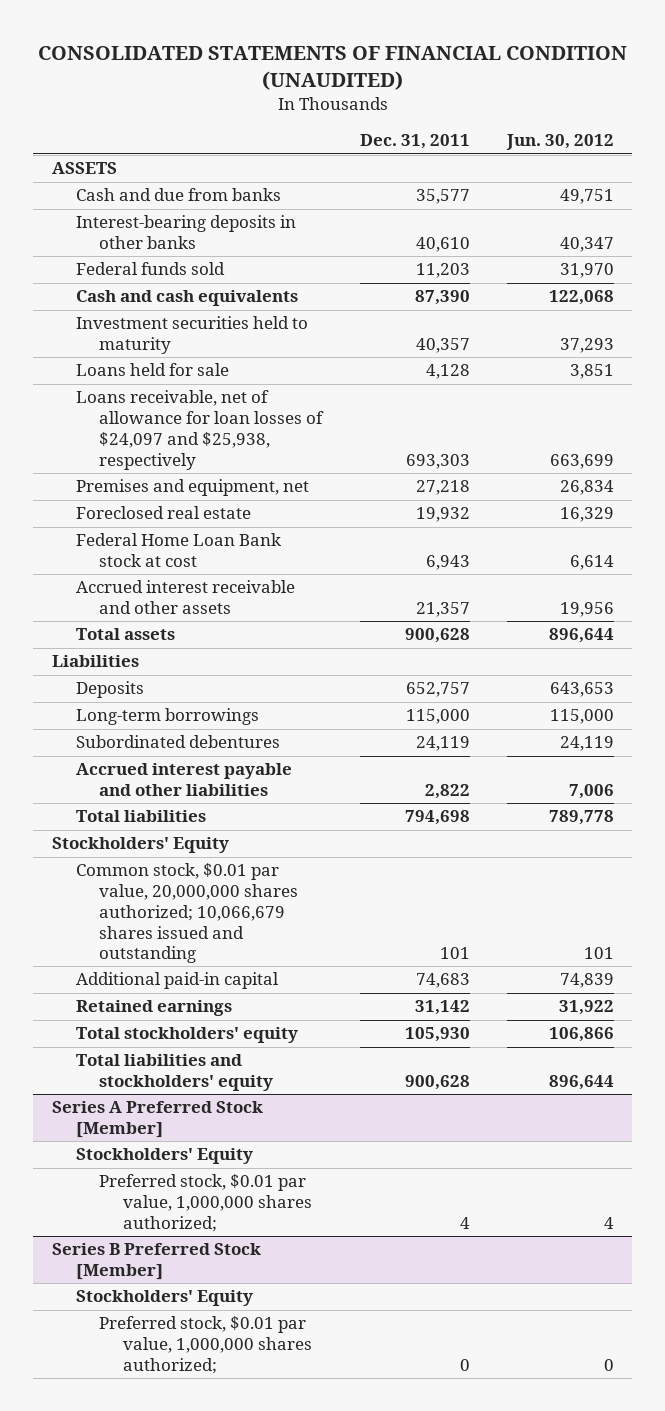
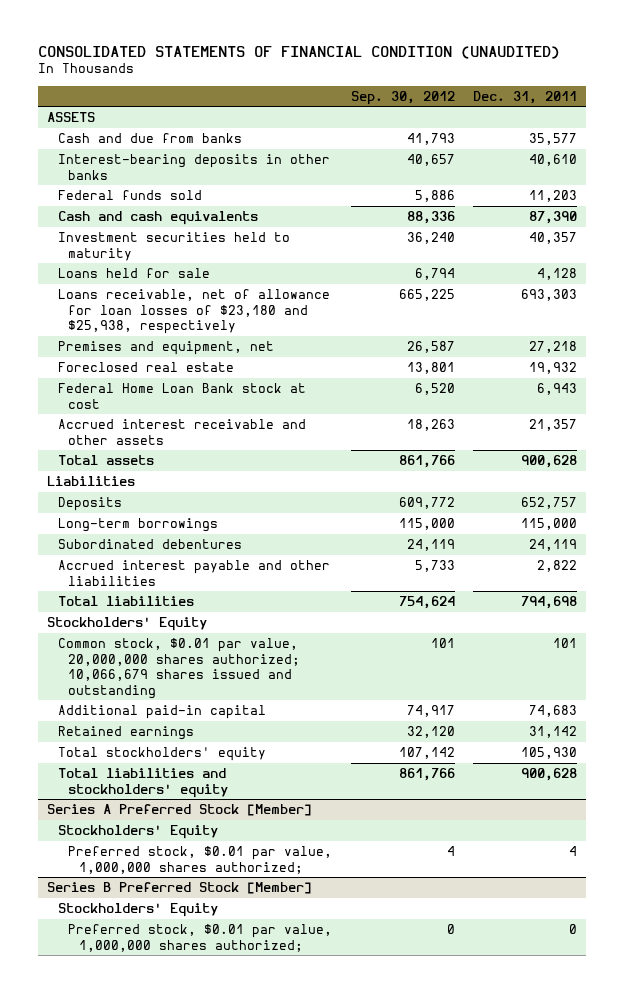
- | Dec. 31, 2011 | Jun. 30, 2012
+ | Sep. 30, 2012 | Dec. 31, 2011
- Loans receivable, net of allowance for loan losses of $24,097 and $25,938, respectively | 693,303 | 663,699
+ Loans receivable, net of allowance for loan losses of $23,180 and $25,938, respectively | 665,225 | 693,303

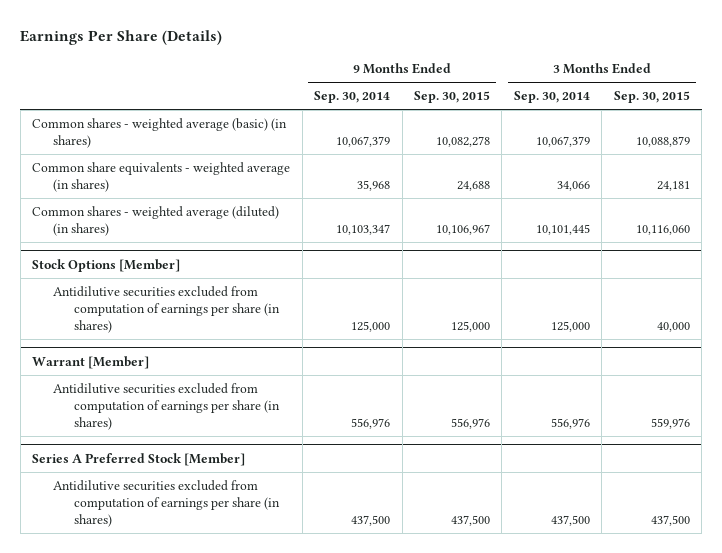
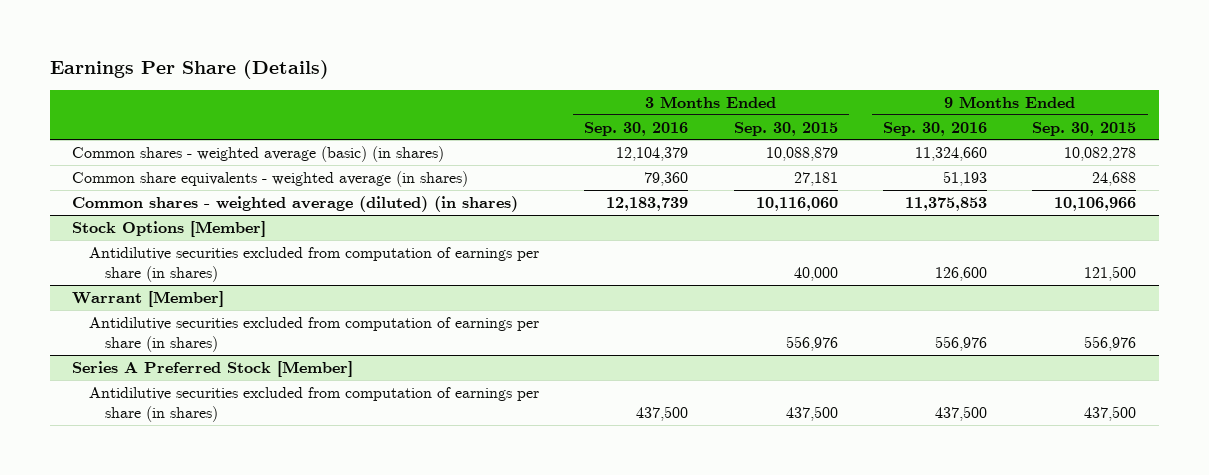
- | 9 Months Ended Sep. 30, 2014 | 9 Months Ended Sep. 30, 2015 | 3 Months Ended Sep. 30, 2014 | 3 Months Ended Sep. 30, 2015
+ | 3 Months Ended Sep. 30, 2016 | 3 Months Ended Sep. 30, 2015 | 9 Months Ended Sep. 30, 2016 | 9 Months Ended Sep. 30, 2015
- Common share equivalents - weighted average (in shares) | 35,968 | 24,688 | 34,066 | 24,181
- Common shares - weighted average (diluted) (in shares) | 10,103,347 | 10,106,967 | 10,101,445 | 10,116,060
+ Common share equivalents - weighted average (in shares) | 79,360 | 27,181 | 51,193 | 24,688
+ Common shares - weighted average (diluted) (in shares) | 12,183,739 | 10,116,060 | 11,375,853 | 10,106,966
@ Stock Options [Member]
- Antidilutive securities excluded from computation of earnings per share (in shares) | 125,000 | 125,000 | 125,000 | 40,000
+ Antidilutive securities excluded from computation of earnings per share (in shares) | | 40,000 | 126,600 | 121,500
@ Warrant [Member]
- Antidilutive securities excluded from computation of earnings per share (in shares) | 556,976 | 556,976 | 556,976 | 559,976
+ Antidilutive securities excluded from computation of earnings per share (in shares) | | 556,976 | 556,976 | 556,976

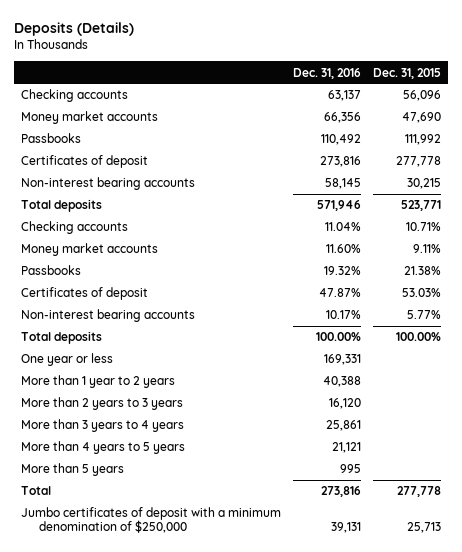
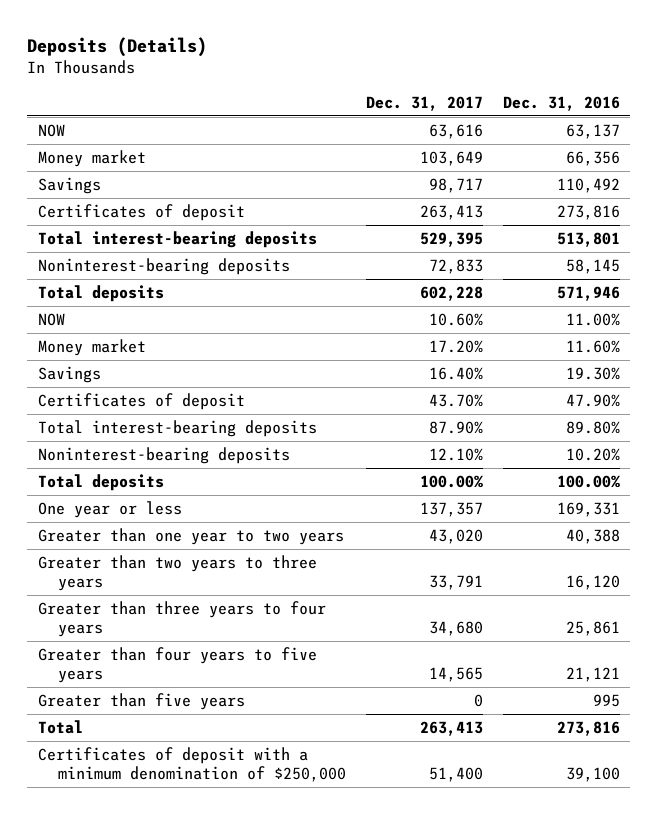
- | Dec. 31, 2016 | Dec. 31, 2015
+ | Dec. 31, 2017 | Dec. 31, 2016
- Checking accounts | 63,137 | 56,096
- Money market accounts | 66,356 | 47,690
- Passbooks | 110,492 | 111,992
+ NOW | 63,616 | 63,137
+ Money market | 103,649 | 66,356
+ Savings | 98,717 | 110,492
- Non-interest bearing accounts | 58,145 | 30,215
+ Total interest-bearing deposits | 529,395 | 513,801
+ Noninterest-bearing deposits | 72,833 | 58,145
- Checking accounts | 11.04% | 10.71%
- Money market accounts | 11.60% | 9.11%
- Passbooks | 19.32% | 21.38%
- Certificates of deposit | 47.87% | 53.03%
- Non-interest bearing accounts | 10.17% | 5.77%
+ NOW | 10.60% | 11.00%
+ Money market | 17.20% | 11.60%
+ Savings | 16.40% | 19.30%
+ Certificates of deposit | 43.70% | 47.90%
+ Total interest-bearing deposits | 87.90% | 89.80%
+ Noninterest-bearing deposits | 12.10% | 10.20%
- More than 1 year to 2 years | 40,388 |
- More than 2 years to 3 years | 16,120 |
- More than 3 years to 4 years | 25,861 |
- More than 4 years to 5 years | 21,121 |
- More than 5 years | 995 |
+ Greater than one year to two years | 43,020 | 40,388
+ Greater than two years to three years | 33,791 | 16,120
+ Greater than three years to four years | 34,680 | 25,861
+ Greater than four years to five years | 14,565 | 21,121
+ Greater than five years | 0 | 995
- Jumbo certificates of deposit with a minimum denomination of $250,000 | 39,131 | 25,713
+ Certificates of deposit with a minimum denomination of $250,000 | 51,400 | 39,100

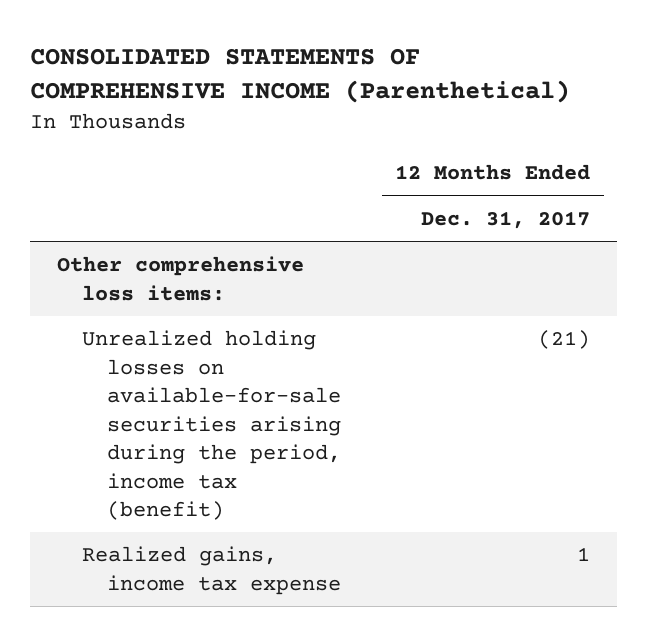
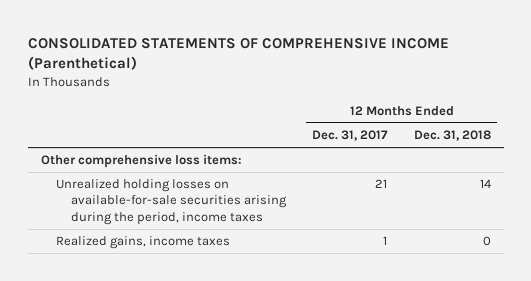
- | 12 Months Ended Dec. 31, 2017
+ | 12 Months Ended Dec. 31, 2017 | 12 Months Ended Dec. 31, 2018
- Unrealized holding losses on available-for-sale securities arising during the period, income tax (benefit) | (21)
- Realized gains, income tax expense | 1
+ Unrealized holding losses on available-for-sale securities arising during the period, income taxes | 21 | 14
+ Realized gains, income taxes | 1 | 0

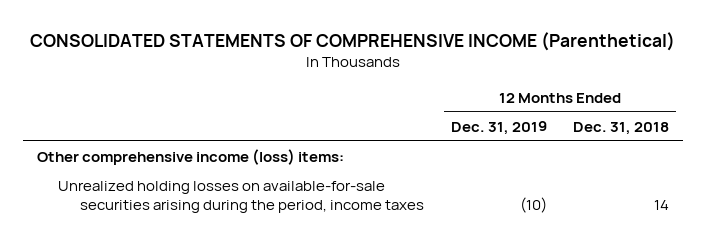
- | 12 Months Ended Dec. 31, 2017 | 12 Months Ended Dec. 31, 2018
+ | 12 Months Ended Dec. 31, 2019 | 12 Months Ended Dec. 31, 2018
- Other comprehensive loss items:
+ Other comprehensive income (loss) items:
- Realized gains, income taxes | 1 | 0

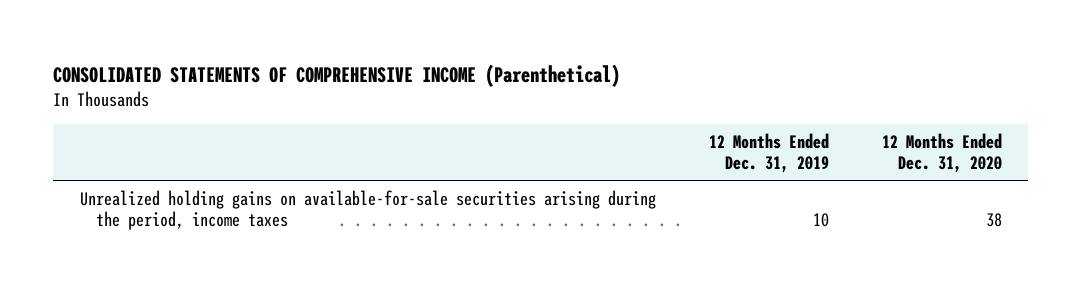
- | 12 Months Ended Dec. 31, 2019 | 12 Months Ended Dec. 31, 2018
+ | 12 Months Ended Dec. 31, 2019 | 12 Months Ended Dec. 31, 2020
- Other comprehensive income (loss) items:
- Unrealized holding losses on available-for-sale securities arising during the period, income taxes | (10) | 14
+ Unrealized holding gains on available-for-sale securities arising during the period, income taxes | 10 | 38

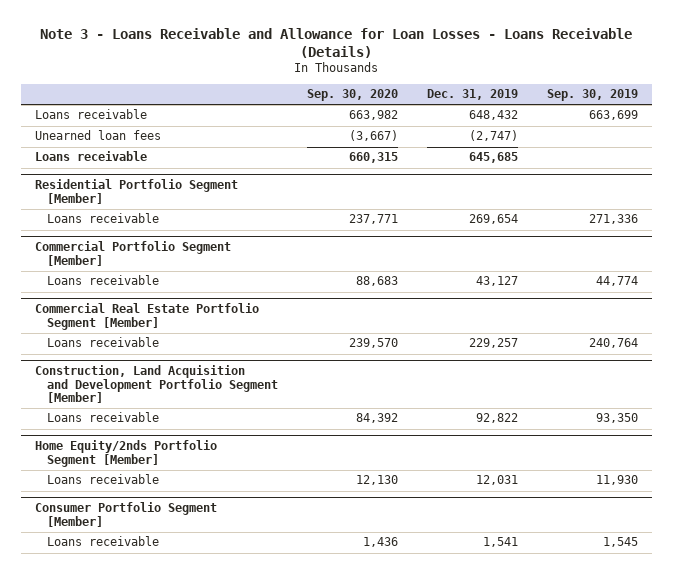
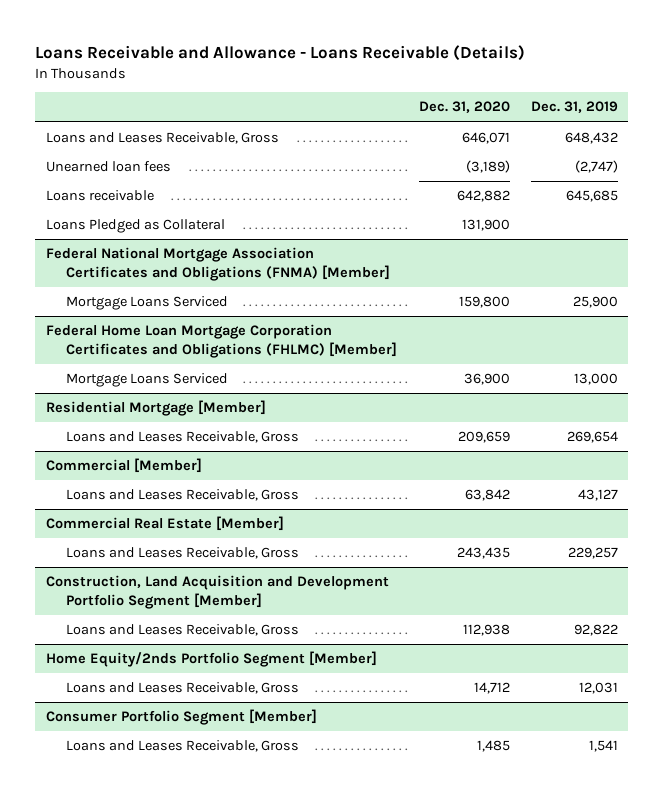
- Note 3 - Loans Receivable and Allowance for Loan Losses - Loans Receivable (Details)
+ Loans Receivable and Allowance - Loans Receivable (Details)
- | Sep. 30, 2020 | Dec. 31, 2019 | Sep. 30, 2019
+ | Dec. 31, 2020 | Dec. 31, 2019
- Loans receivable | 663,982 | 648,432 | 663,699
+ Loans and Leases Receivable, Gross | 646,071 | 648,432
- Residential Portfolio Segment [Member]
- Loans receivable | 237,771 | 269,654 | 271,336
- Commercial Portfolio Segment [Member]
- Loans receivable | 88,683 | 43,127 | 44,774
- Commercial Real Estate Portfolio Segment [Member]
- Loans receivable | 239,570 | 229,257 | 240,764
+ Loans Pledged as Collateral | 131,900 |
+ Federal National Mortgage Association Certificates and Obligations (FNMA) [Member]
+ Mortgage Loans Serviced | 159,800 | 25,900
+ Federal Home Loan Mortgage Corporation Certificates and Obligations (FHLMC) [Member]
+ Mortgage Loans Serviced | 36,900 | 13,000
+ Residential Mortgage [Member]
+ Loans and Leases Receivable, Gross | 209,659 | 269,654
+ Commercial [Member]
+ Loans and Leases Receivable, Gross | 63,842 | 43,127
+ Commercial Real Estate [Member]
+ Loans and Leases Receivable, Gross | 243,435 | 229,257
@ Construction, Land Acquisition and Development Portfolio Segment [Member]
- Loans receivable | 84,392 | 92,822 | 93,350
+ Loans and Leases Receivable, Gross | 112,938 | 92,822
@ Home Equity/2nds Portfolio Segment [Member]
- Loans receivable | 12,130 | 12,031 | 11,930
+ Loans and Leases Receivable, Gross | 14,712 | 12,031
@ Consumer Portfolio Segment [Member]
- Loans receivable | 1,436 | 1,541 | 1,545
+ Loans and Leases Receivable, Gross | 1,485 | 1,541

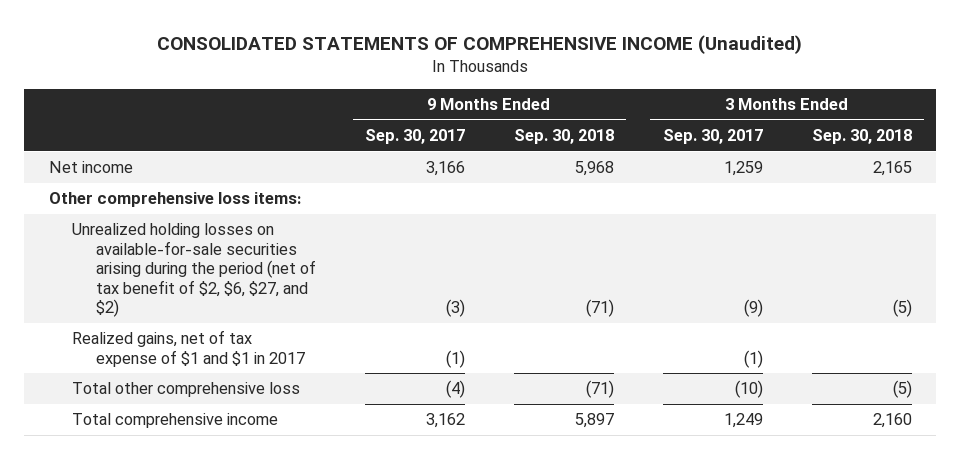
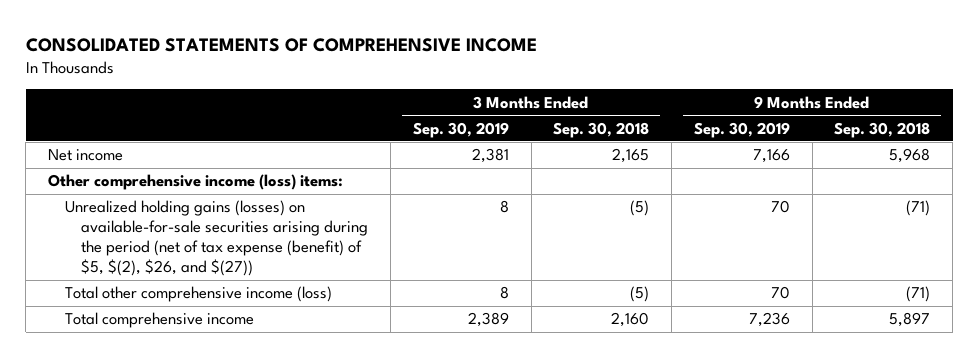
- CONSOLIDATED STATEMENTS OF COMPREHENSIVE INCOME (Unaudited)
+ CONSOLIDATED STATEMENTS OF COMPREHENSIVE INCOME
- | 9 Months Ended Sep. 30, 2017 | 9 Months Ended Sep. 30, 2018 | 3 Months Ended Sep. 30, 2017 | 3 Months Ended Sep. 30, 2018
+ | 3 Months Ended Sep. 30, 2019 | 3 Months Ended Sep. 30, 2018 | 9 Months Ended Sep. 30, 2019 | 9 Months Ended Sep. 30, 2018
- Other comprehensive loss items:
- Unrealized holding losses on available-for-sale securities arising during the period (net of tax benefit of $2, $6, $27, and $2) | (3) | (71) | (9) | (5)
- Realized gains, net of tax expense of $1 and $1 in 2017 | (1) | | (1) |
- Total other comprehensive loss | (4) | (71) | (10) | (5)
+ Other comprehensive income (loss) items:
+ Unrealized holding gains (losses) on available-for-sale securities arising during the period (net of tax expense (benefit) of $5, $(2), $26, and $(27)) | 8 | (5) | 70 | (71)
+ Total other comprehensive income (loss) | 8 | (5) | 70 | (71)

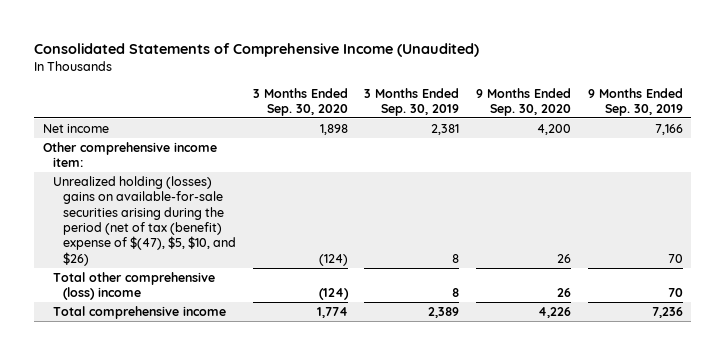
- CONSOLIDATED STATEMENTS OF COMPREHENSIVE INCOME
+ Consolidated Statements of Comprehensive Income (Unaudited)
- | 3 Months Ended Sep. 30, 2019 | 3 Months Ended Sep. 30, 2018 | 9 Months Ended Sep. 30, 2019 | 9 Months Ended Sep. 30, 2018
+ | 3 Months Ended Sep. 30, 2020 | 3 Months Ended Sep. 30, 2019 | 9 Months Ended Sep. 30, 2020 | 9 Months Ended Sep. 30, 2019
- Other comprehensive income (loss) items:
- Unrealized holding gains (losses) on available-for-sale securities arising during the period (net of tax expense (benefit) of $5, $(2), $26, and $(27)) | 8 | (5) | 70 | (71)
- Total other comprehensive income (loss) | 8 | (5) | 70 | (71)
+ Other comprehensive income item:
+ Unrealized holding (losses) gains on available-for-sale securities arising during the period (net of tax (benefit) expense of $(47), $5, $10, and $26) | (124) | 8 | 26 | 70
+ Total other comprehensive (loss) income | (124) | 8 | 26 | 70

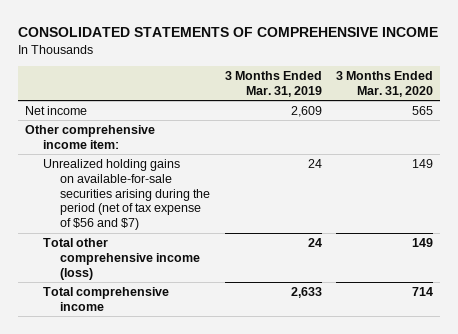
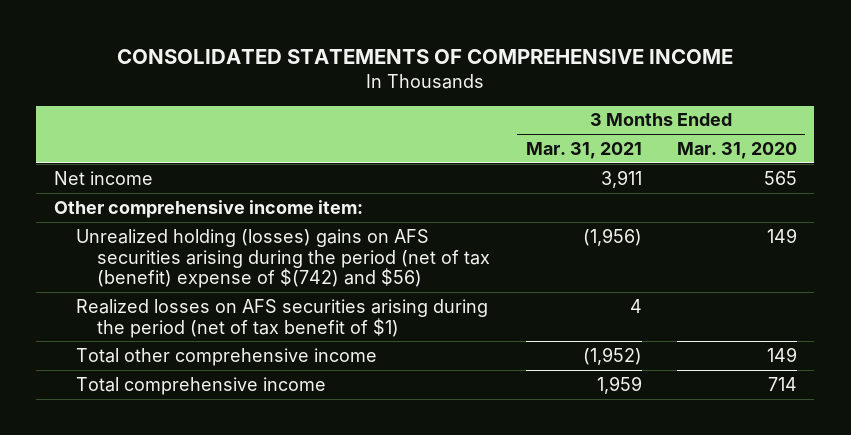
- | 3 Months Ended Mar. 31, 2019 | 3 Months Ended Mar. 31, 2020
+ | 3 Months Ended Mar. 31, 2021 | 3 Months Ended Mar. 31, 2020
- Unrealized holding gains on available-for-sale securities arising during the period (net of tax expense of $56 and $7) | 24 | 149
- Total other comprehensive income (loss) | 24 | 149
+ Unrealized holding (losses) gains on AFS securities arising during the period (net of tax (benefit) expense of $(742) and $56) | (1,956) | 149
+ Realized losses on AFS securities arising during the period (net of tax benefit of $1) | 4 |
+ Total other comprehensive income | (1,952) | 149

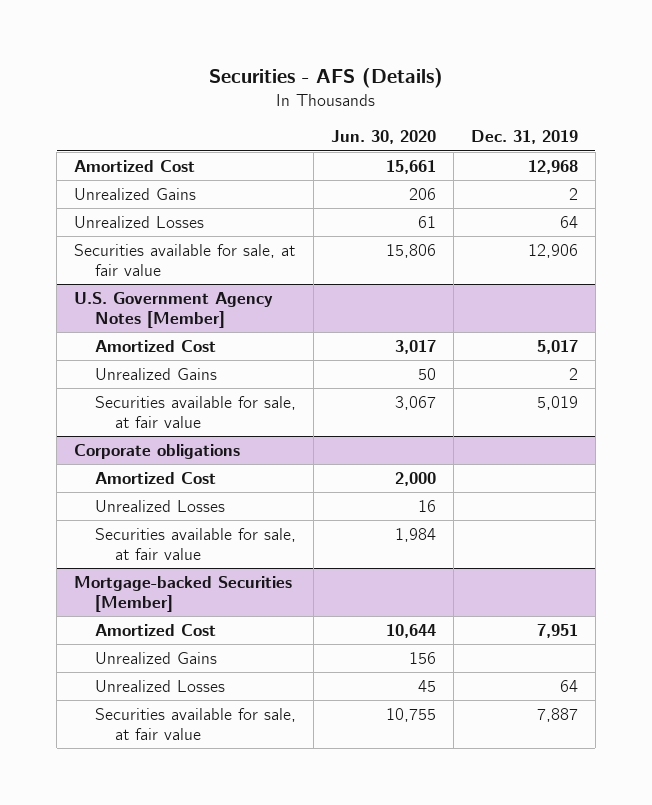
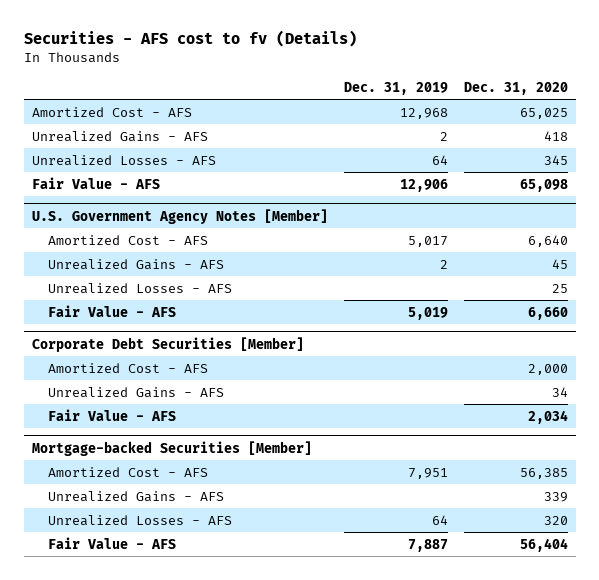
- Securities - AFS (Details)
+ Securities - AFS cost to fv (Details)
- | Jun. 30, 2020 | Dec. 31, 2019
+ | Dec. 31, 2019 | Dec. 31, 2020
- Amortized Cost | 15,661 | 12,968
- Unrealized Gains | 206 | 2
- Unrealized Losses | 61 | 64
- Securities available for sale, at fair value | 15,806 | 12,906
+ Amortized Cost - AFS | 12,968 | 65,025
+ Unrealized Gains - AFS | 2 | 418
+ Unrealized Losses - AFS | 64 | 345
+ Fair Value - AFS | 12,906 | 65,098
@ U.S. Government Agency Notes [Member]
- Amortized Cost | 3,017 | 5,017
- Unrealized Gains | 50 | 2
- Securities available for sale, at fair value | 3,067 | 5,019
- Corporate obligations
- Amortized Cost | 2,000 |
- Unrealized Losses | 16 |
- Securities available for sale, at fair value | 1,984 |
@ U.S. Government Agency Notes [Member]
+ Amortized Cost - AFS | 5,017 | 6,640
+ Unrealized Gains - AFS | 2 | 45
+ Unrealized Losses - AFS | | 25
+ Fair Value - AFS | 5,019 | 6,660
+ Corporate Debt Securities [Member]
+ Amortized Cost - AFS | | 2,000
+ Unrealized Gains - AFS | | 34
+ Fair Value - AFS | | 2,034
@ Mortgage-backed Securities [Member]
- Amortized Cost | 10,644 | 7,951
- Unrealized Gains | 156 |
- Unrealized Losses | 45 | 64
- Securities available for sale, at fair value | 10,755 | 7,887
+ Amortized Cost - AFS | 7,951 | 56,385
+ Unrealized Gains - AFS | | 339
+ Unrealized Losses - AFS | 64 | 320
+ Fair Value - AFS | 7,887 | 56,404

